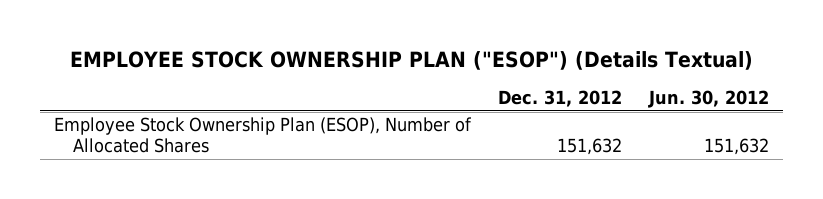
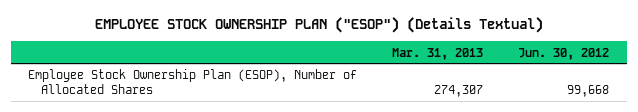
- | Dec. 31, 2012 | Jun. 30, 2012
+ | Mar. 31, 2013 | Jun. 30, 2012
- Employee Stock Ownership Plan (ESOP), Number of Allocated Shares | 151,632 | 151,632
+ Employee Stock Ownership Plan (ESOP), Number of Allocated Shares | 274,307 | 99,668

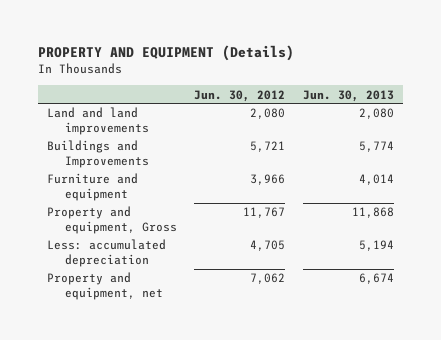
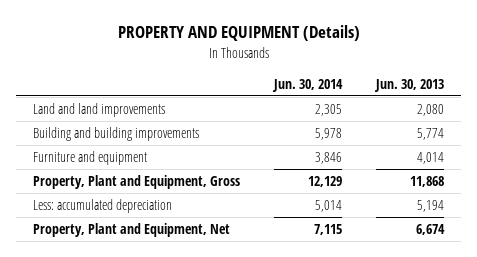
- | Jun. 30, 2012 | Jun. 30, 2013
+ | Jun. 30, 2014 | Jun. 30, 2013
- Buildings and Improvements | 5,721 | 5,774
+ Building and building improvements | 5,978 | 5,774
- Property and equipment, Gross | 11,767 | 11,868
+ Property, Plant and Equipment, Gross | 12,129 | 11,868
- Property and equipment, net | 7,062 | 6,674
+ Property, Plant and Equipment, Net | 7,115 | 6,674

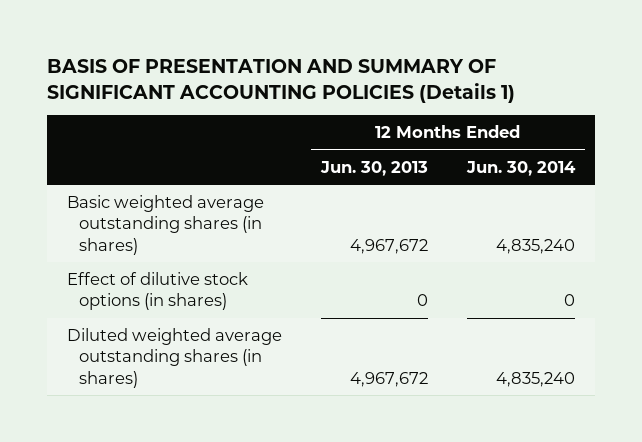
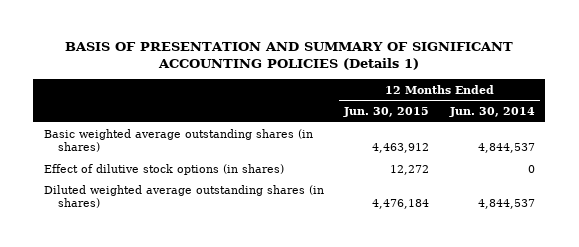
- | 12 Months Ended Jun. 30, 2013 | 12 Months Ended Jun. 30, 2014
+ | 12 Months Ended Jun. 30, 2015 | 12 Months Ended Jun. 30, 2014
- Basic weighted average outstanding shares (in shares) | 4,967,672 | 4,835,240
+ Basic weighted average outstanding shares (in shares) | 4,463,912 | 4,844,537
- Diluted weighted average outstanding shares (in shares) | 4,967,672 | 4,835,240
+ Diluted weighted average outstanding shares (in shares) | 4,476,184 | 4,844,537

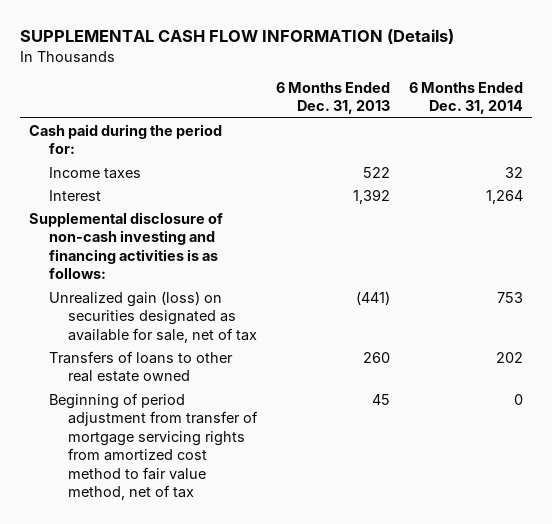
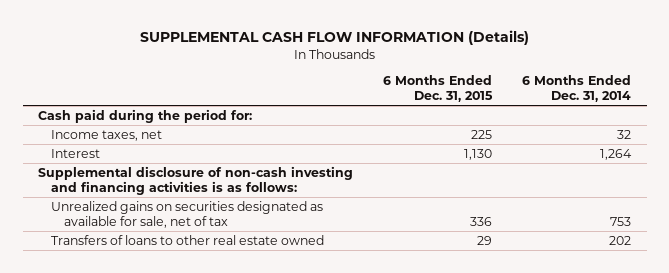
- | 6 Months Ended Dec. 31, 2013 | 6 Months Ended Dec. 31, 2014
+ | 6 Months Ended Dec. 31, 2015 | 6 Months Ended Dec. 31, 2014
- Income taxes | 522 | 32
+ Income taxes, net | 225 | 32
- Unrealized gain (loss) on securities designated as available for sale, net of tax | (441) | 753
+ Unrealized gains on securities designated as available for sale, net of tax | 336 | 753
- Beginning of period adjustment from transfer of mortgage servicing rights from amortized cost method to fair value method, net of tax | 45 | 0

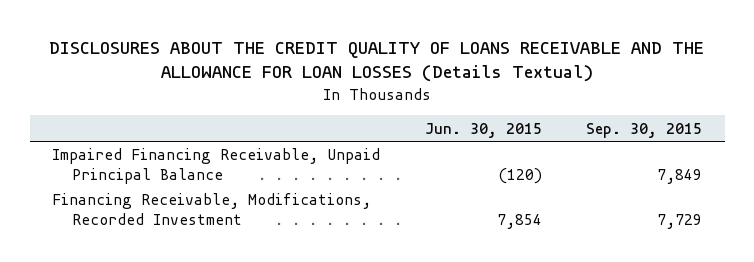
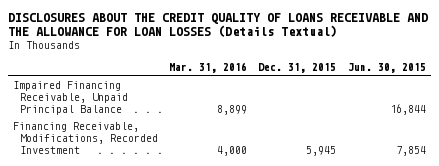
- | Jun. 30, 2015 | Sep. 30, 2015
+ | Mar. 31, 2016 | Dec. 31, 2015 | Jun. 30, 2015
- Impaired Financing Receivable, Unpaid Principal Balance | (120) | 7,849
+ Impaired Financing Receivable, Unpaid Principal Balance | 8,899 | | 16,844

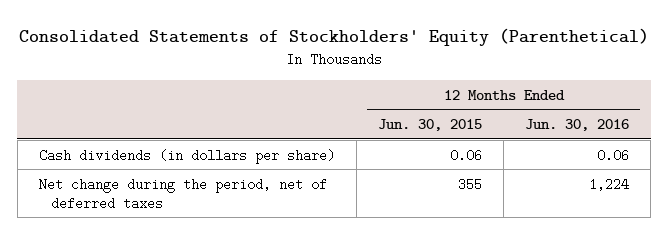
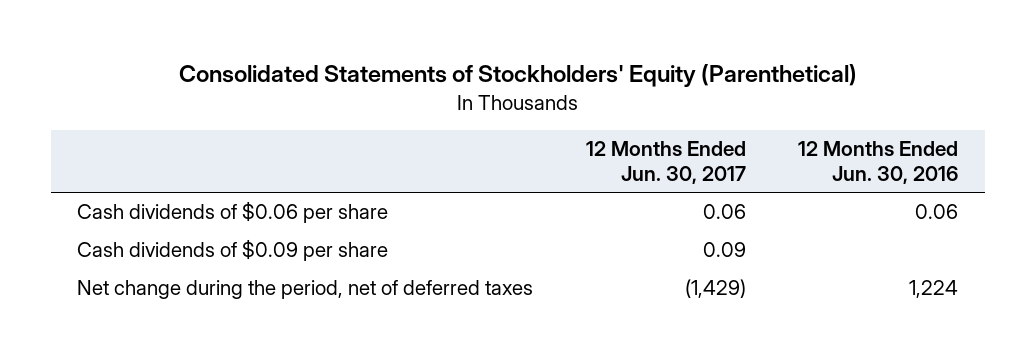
- | 12 Months Ended Jun. 30, 2015 | 12 Months Ended Jun. 30, 2016
+ | 12 Months Ended Jun. 30, 2017 | 12 Months Ended Jun. 30, 2016
- Cash dividends (in dollars per share) | 0.06 | 0.06
+ Cash dividends of $0.06 per share | 0.06 | 0.06
+ Cash dividends of $0.09 per share | 0.09 |

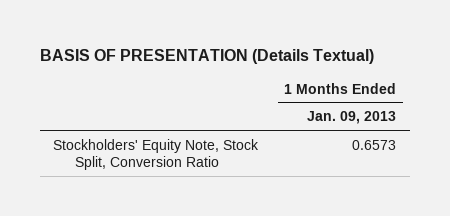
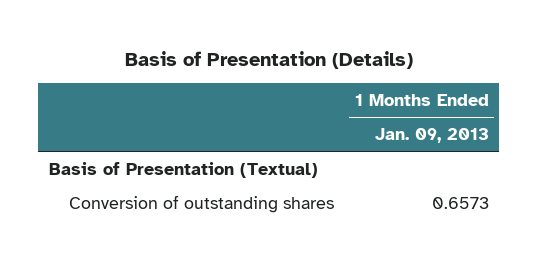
- BASIS OF PRESENTATION (Details Textual)
+ Basis of Presentation (Details)
- Stockholders' Equity Note, Stock Split, Conversion Ratio | 0.6573
+ Basis of Presentation (Textual)
+ Conversion of outstanding shares | 0.6573

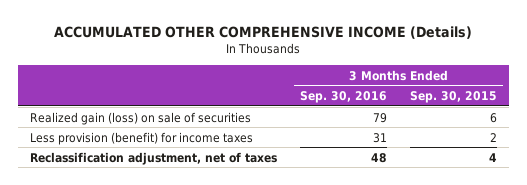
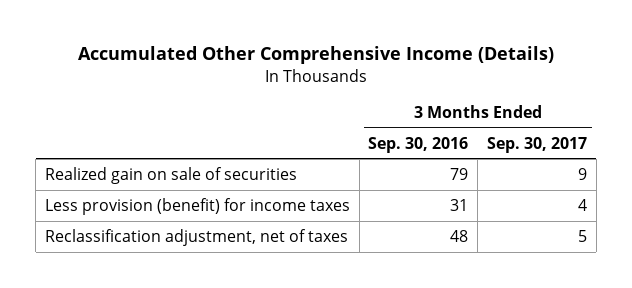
- ACCUMULATED OTHER COMPREHENSIVE INCOME (Details)
+ Accumulated Other Comprehensive Income (Details)
- | 3 Months Ended Sep. 30, 2016 | 3 Months Ended Sep. 30, 2015
+ | 3 Months Ended Sep. 30, 2016 | 3 Months Ended Sep. 30, 2017
- Realized gain (loss) on sale of securities | 79 | 6
+ Realized gain on sale of securities | 79 | 9

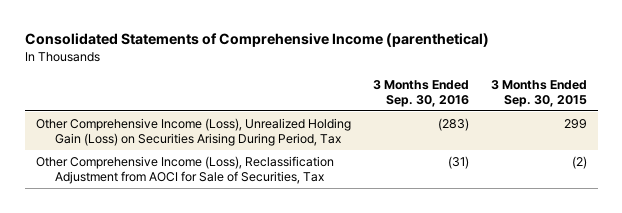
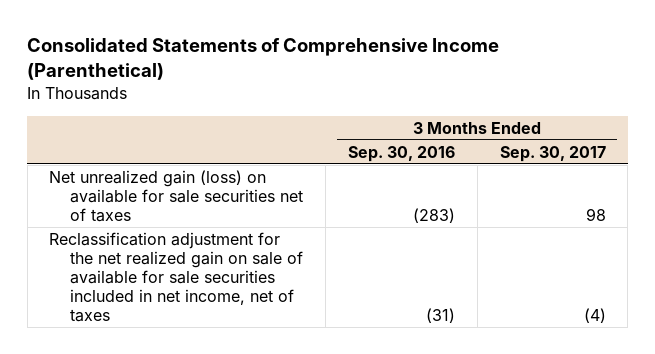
- Consolidated Statements of Comprehensive Income (parenthetical)
+ Consolidated Statements of Comprehensive Income (Parenthetical)
- | 3 Months Ended Sep. 30, 2016 | 3 Months Ended Sep. 30, 2015
+ | 3 Months Ended Sep. 30, 2016 | 3 Months Ended Sep. 30, 2017
- Other Comprehensive Income (Loss), Unrealized Holding Gain (Loss) on Securities Arising During Period, Tax | (283) | 299
- Other Comprehensive Income (Loss), Reclassification Adjustment from AOCI for Sale of Securities, Tax | (31) | (2)
+ Net unrealized gain (loss) on available for sale securities net of taxes | (283) | 98
+ Reclassification adjustment for the net realized gain on sale of available for sale securities included in net income, net of taxes | (31) | (4)

